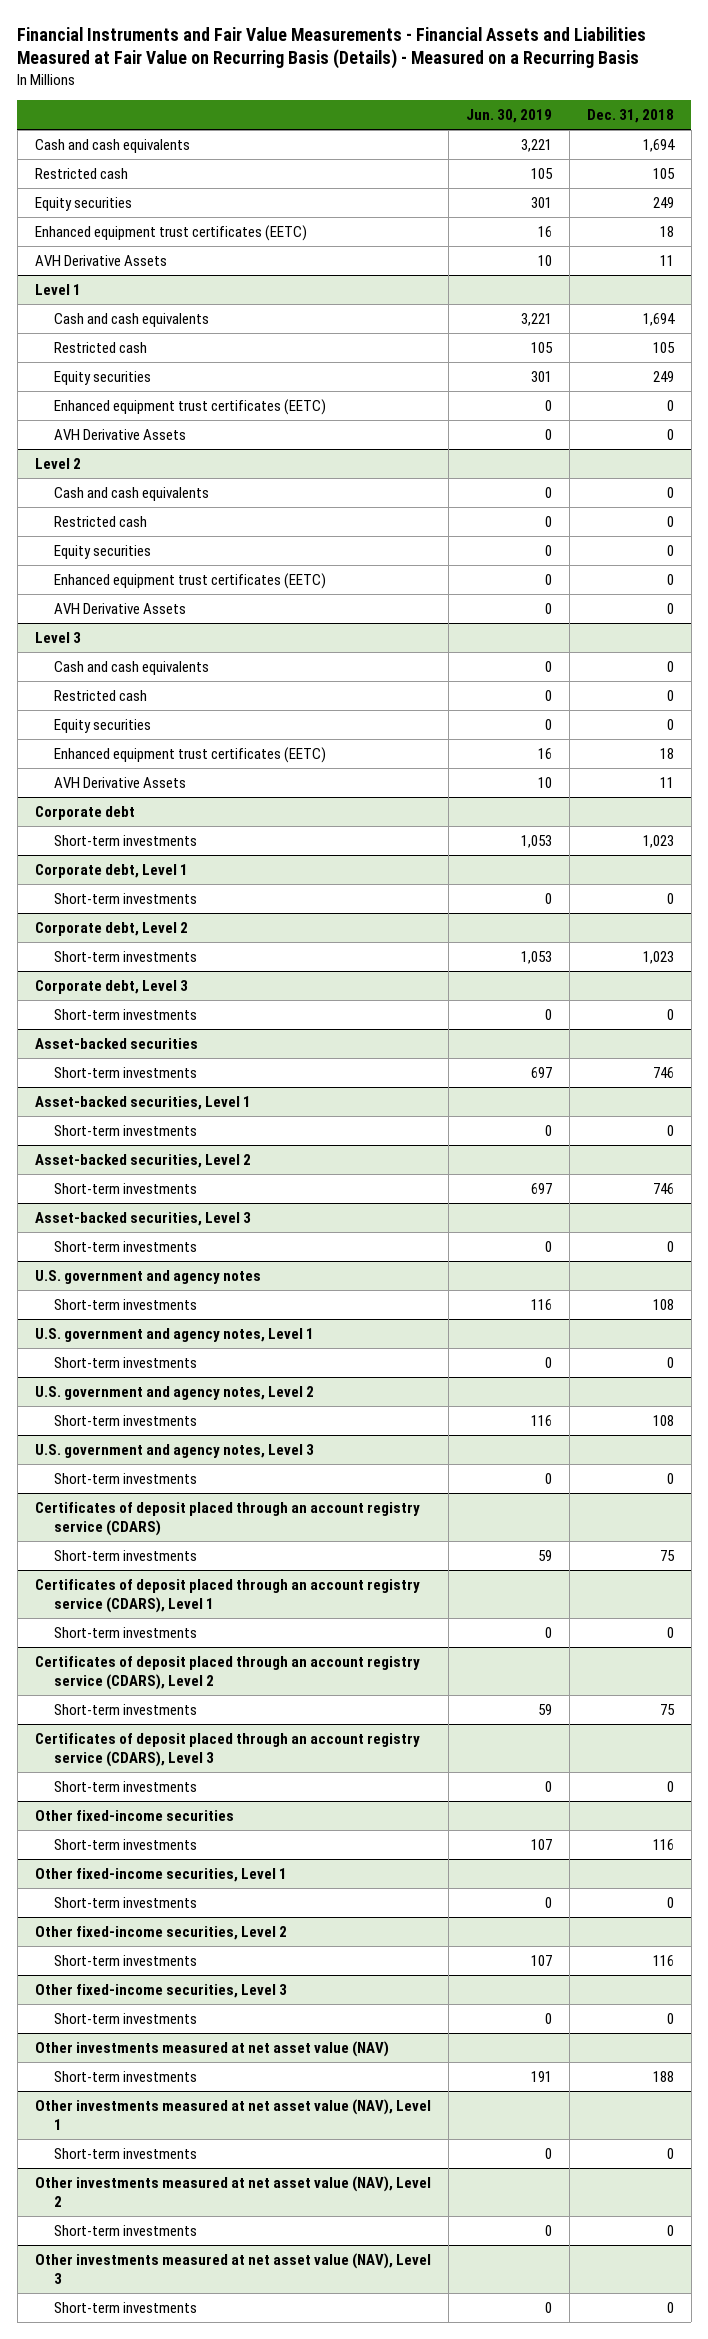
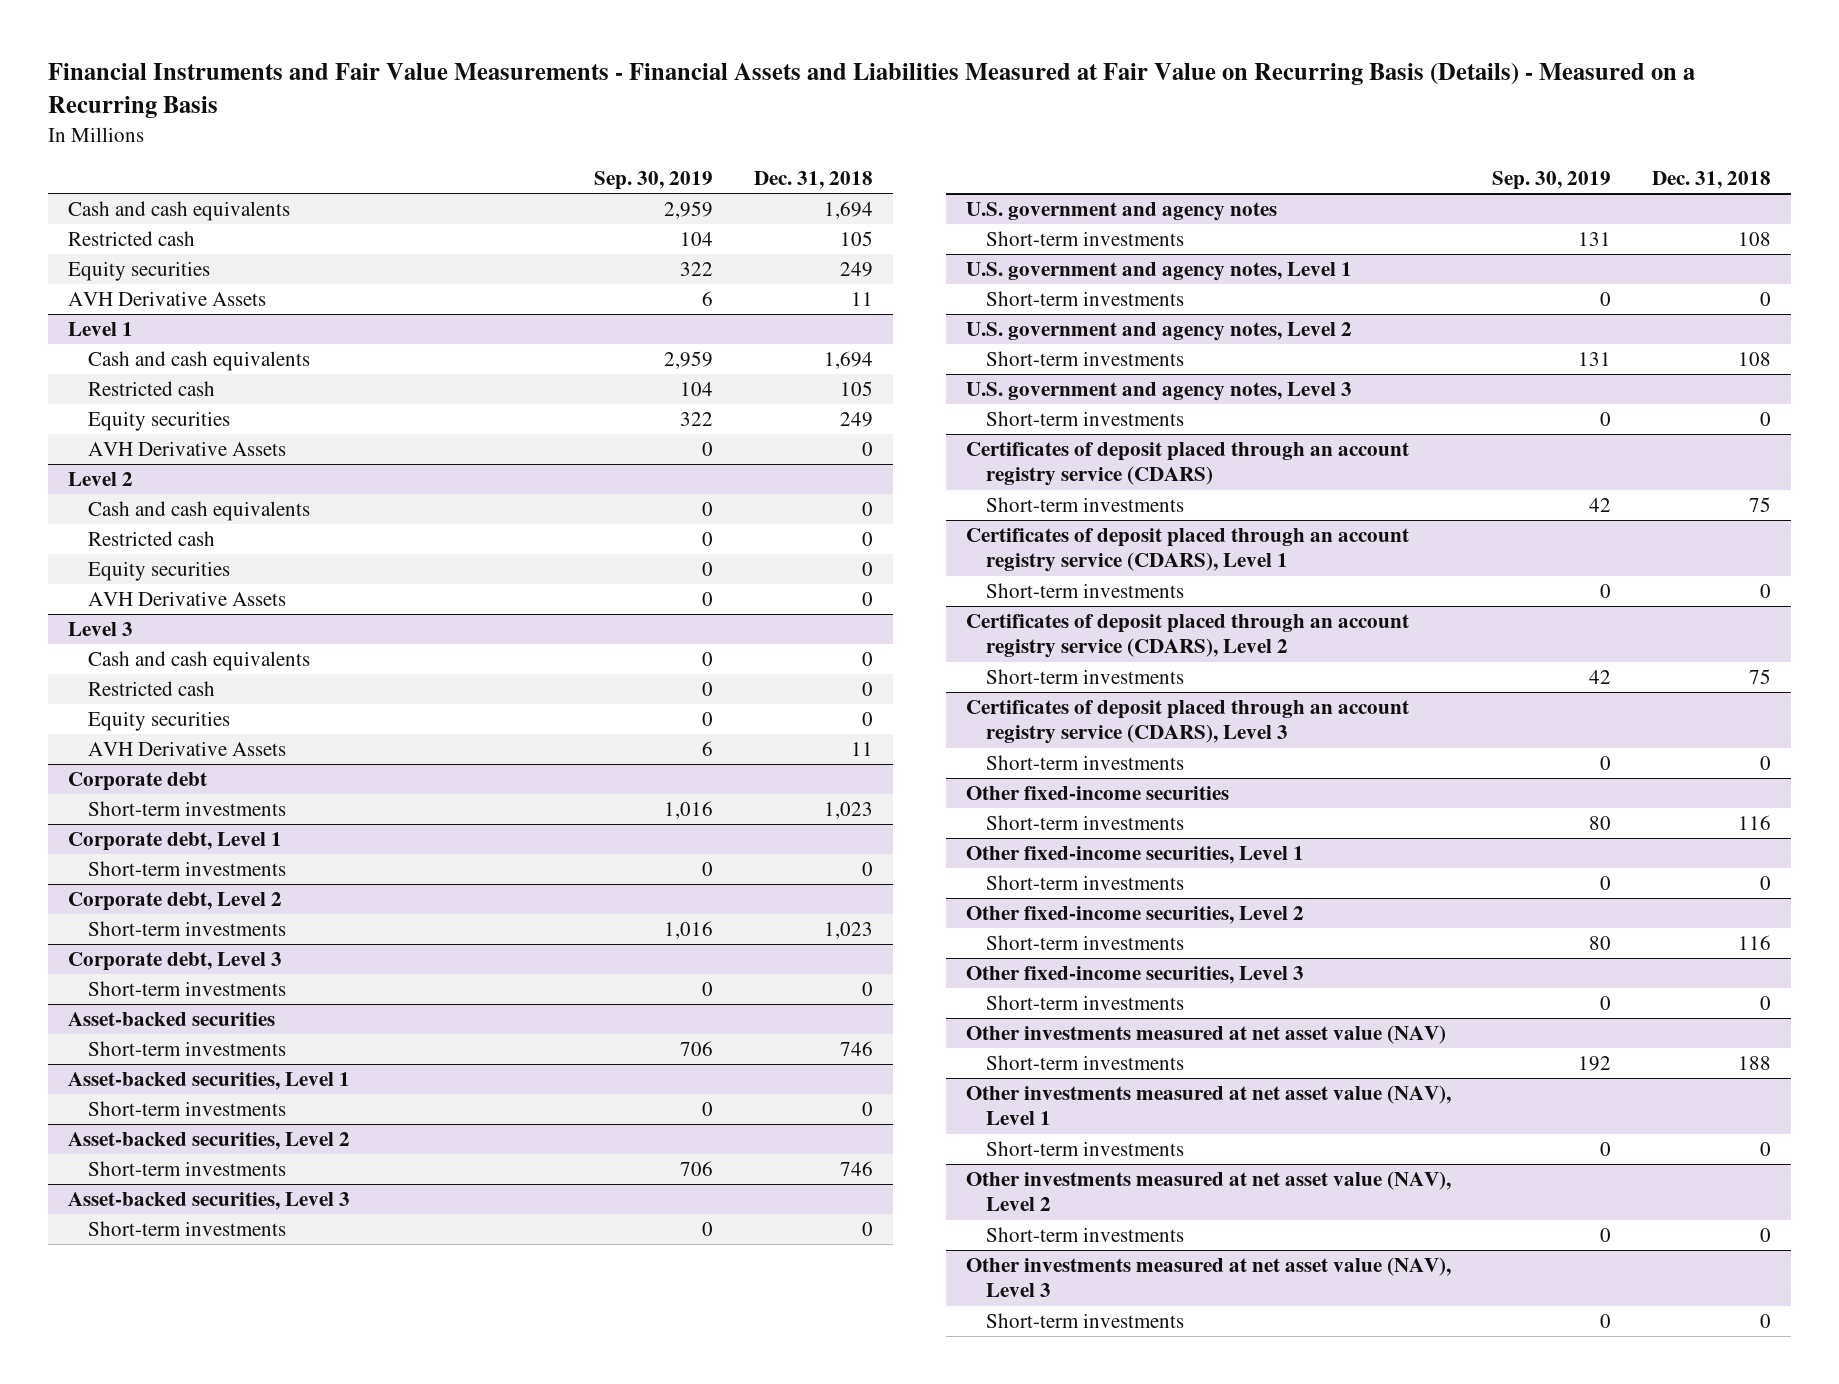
- | Jun. 30, 2019 | Dec. 31, 2018
+ | Sep. 30, 2019 | Dec. 31, 2018
- Enhanced equipment trust certificates (EETC) | 16 | 18
@ Level 1
- Enhanced equipment trust certificates (EETC) | 0 | 0
@ Level 2
- Enhanced equipment trust certificates (EETC) | 0 | 0
@ Level 3
- Enhanced equipment trust certificates (EETC) | 16 | 18

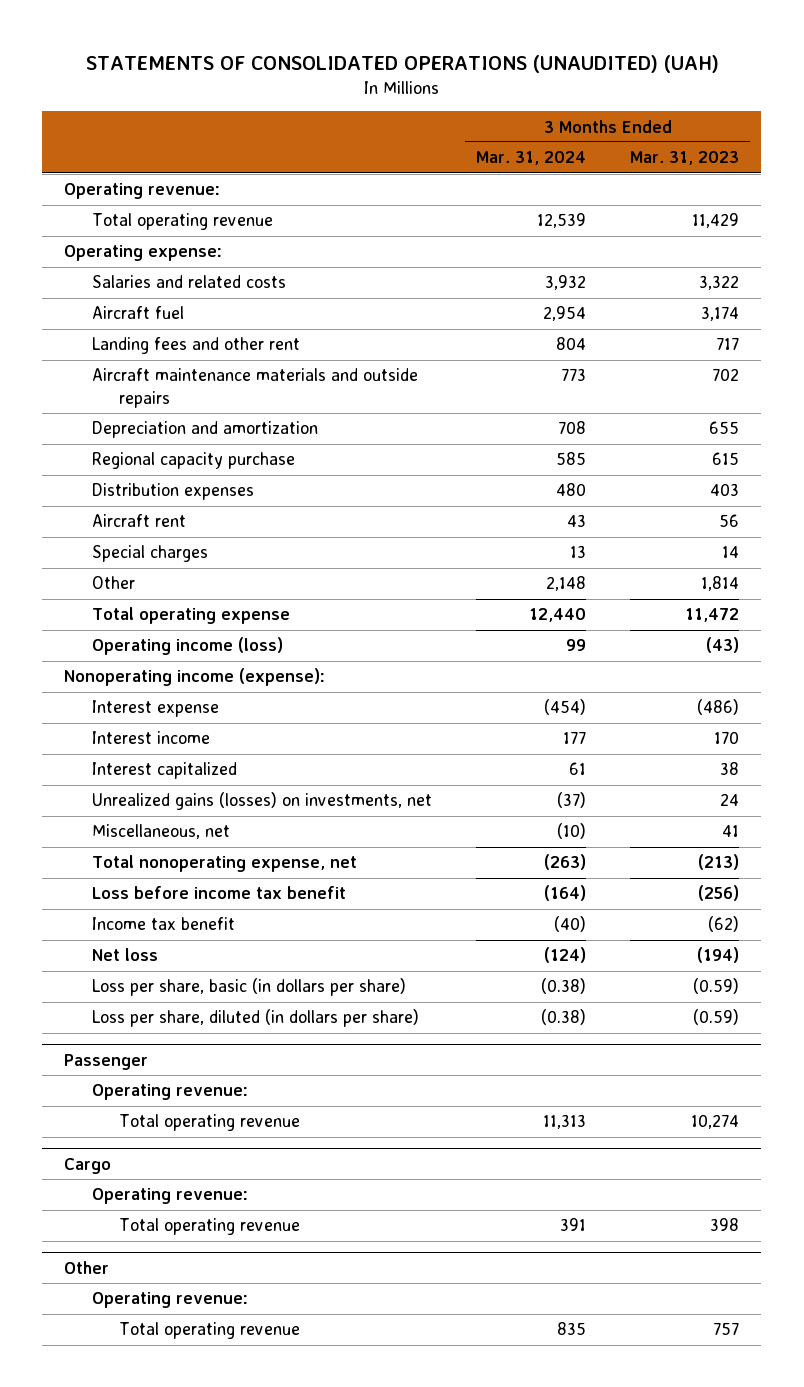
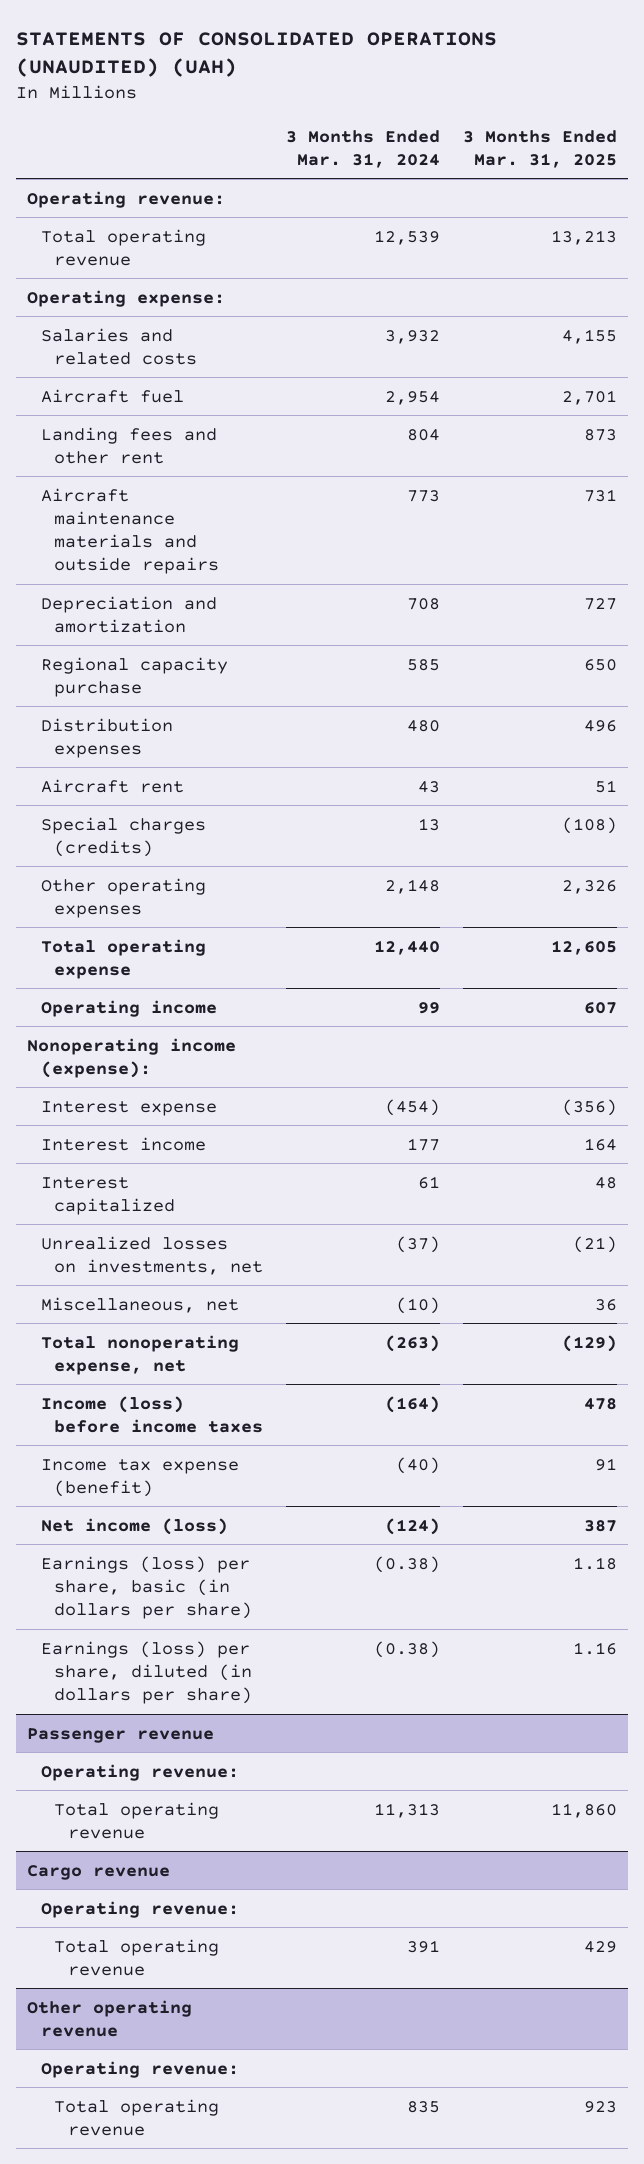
- | 3 Months Ended Mar. 31, 2024 | 3 Months Ended Mar. 31, 2023
+ | 3 Months Ended Mar. 31, 2024 | 3 Months Ended Mar. 31, 2025
- Special charges | 13 | 14
- Other | 2,148 | 1,814
+ Special charges (credits) | 13 | (108)
+ Other operating expenses | 2,148 | 2,326
- Operating income (loss) | 99 | (43)
+ Operating income | 99 | 607
- Unrealized gains (losses) on investments, net | (37) | 24
+ Unrealized losses on investments, net | (37) | (21)
- Loss before income tax benefit | (164) | (256)
- Income tax benefit | (40) | (62)
- Net loss | (124) | (194)
- Loss per share, basic (in dollars per share) | (0.38) | (0.59)
- Loss per share, diluted (in dollars per share) | (0.38) | (0.59)
- Passenger
+ Income (loss) before income taxes | (164) | 478
+ Income tax expense (benefit) | (40) | 91
+ Net income (loss) | (124) | 387
+ Earnings (loss) per share, basic (in dollars per share) | (0.38) | 1.18
+ Earnings (loss) per share, diluted (in dollars per share) | (0.38) | 1.16
+ Passenger revenue
- Cargo
+ Cargo revenue
- Other
+ Other operating revenue

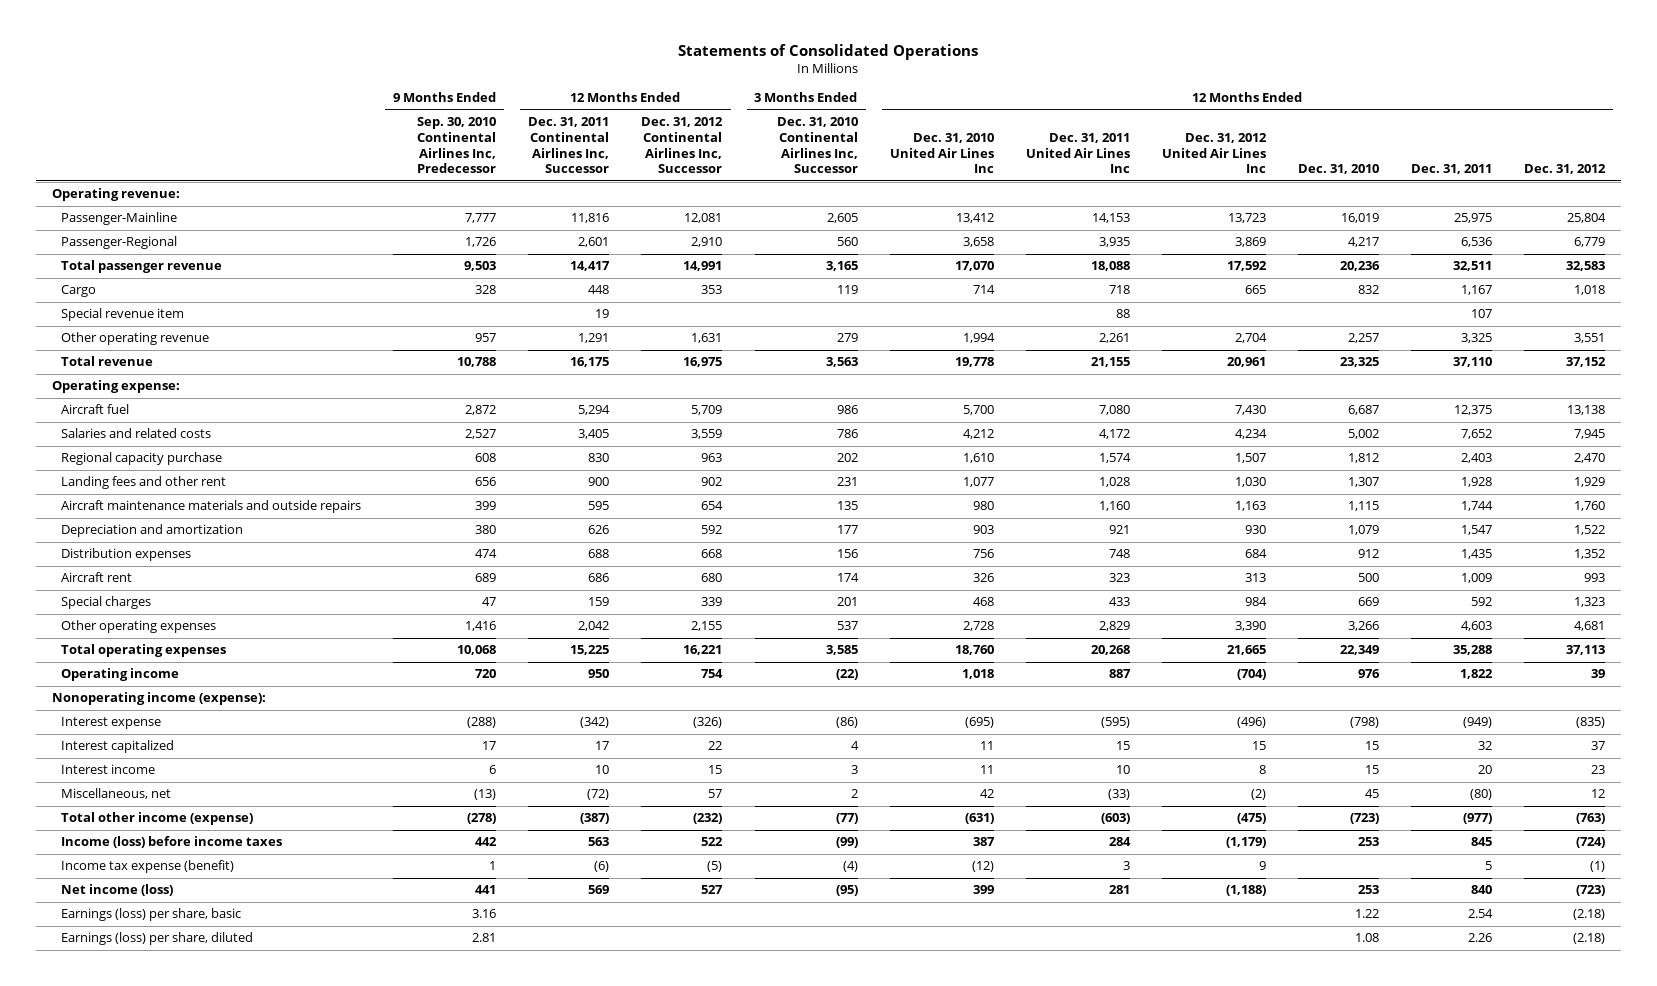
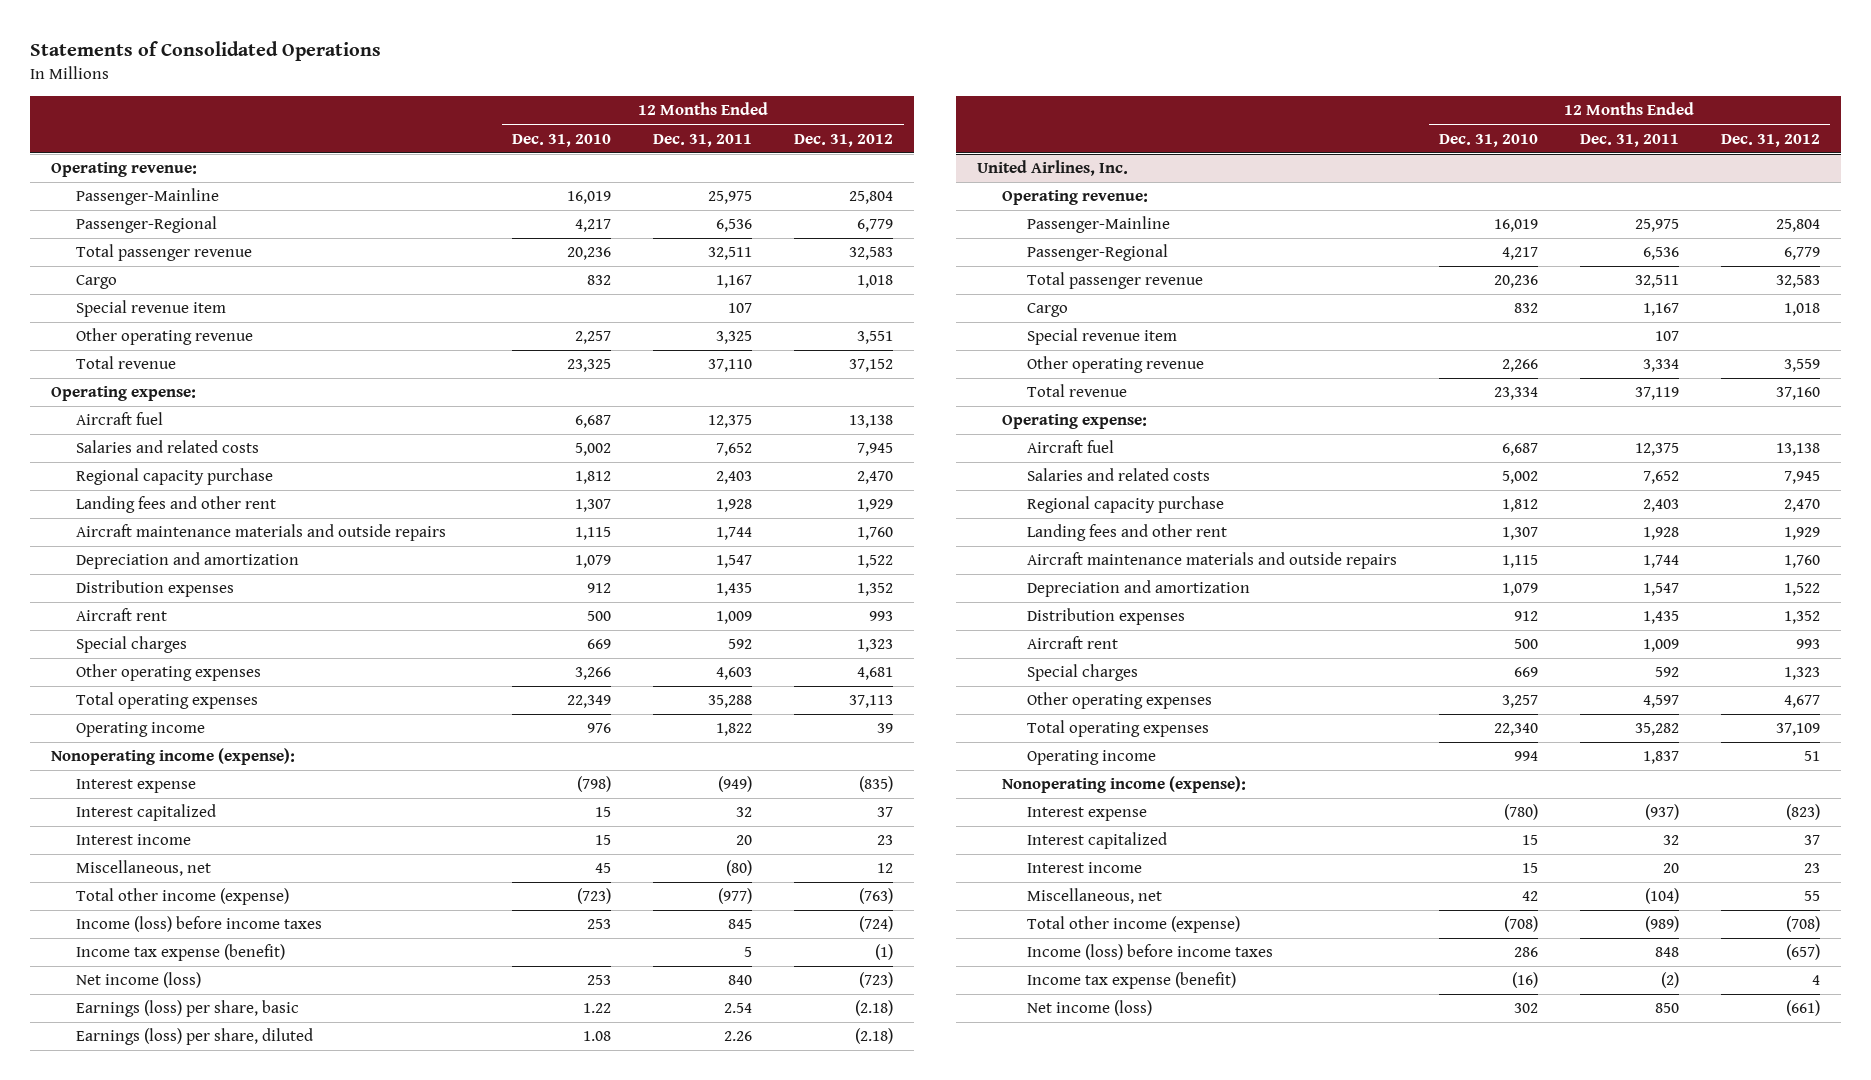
- | 9 Months Ended Sep. 30, 2010 Continental Airlines Inc, Predecessor | 12 Months Ended Dec. 31, 2011 Continental Airlines Inc, Successor | 12 Months Ended Dec. 31, 2012 Continental Airlines Inc, Successor | 3 Months Ended Dec. 31, 2010 Continental Airlines Inc, Successor | 12 Months Ended Dec. 31, 2010 United Air Lines Inc | 12 Months Ended Dec. 31, 2011 United Air Lines Inc | 12 Months Ended Dec. 31, 2012 United Air Lines Inc | 12 Months Ended Dec. 31, 2010 | 12 Months Ended Dec. 31, 2011 | 12 Months Ended Dec. 31, 2012
+ | 12 Months Ended Dec. 31, 2010 | 12 Months Ended Dec. 31, 2011 | 12 Months Ended Dec. 31, 2012
+ United Airlines, Inc.
+ Operating revenue:
+ Passenger-Mainline | 16,019 | 25,975 | 25,804
+ Passenger-Regional | 4,217 | 6,536 | 6,779
+ Total passenger revenue | 20,236 | 32,511 | 32,583
+ Cargo | 832 | 1,167 | 1,018
+ Special revenue item | | 107 |
+ Other operating revenue | 2,266 | 3,334 | 3,559
+ Total revenue | 23,334 | 37,119 | 37,160
+ Operating expense:
+ Aircraft fuel | 6,687 | 12,375 | 13,138
+ Salaries and related costs | 5,002 | 7,652 | 7,945
+ Regional capacity purchase | 1,812 | 2,403 | 2,470
+ Landing fees and other rent | 1,307 | 1,928 | 1,929
+ Aircraft maintenance materials and outside repairs | 1,115 | 1,744 | 1,760
+ Depreciation and amortization | 1,079 | 1,547 | 1,522
+ Distribution expenses | 912 | 1,435 | 1,352
+ Aircraft rent | 500 | 1,009 | 993
+ Special charges | 669 | 592 | 1,323
+ Other operating expenses | 3,257 | 4,597 | 4,677
+ Total operating expenses | 22,340 | 35,282 | 37,109
+ Operating income | 994 | 1,837 | 51
+ Nonoperating income (expense):
+ Interest expense | (780) | (937) | (823)
+ Interest capitalized | 15 | 32 | 37
+ Interest income | 15 | 20 | 23
+ Miscellaneous, net | 42 | (104) | 55
+ Total other income (expense) | (708) | (989) | (708)
+ Income (loss) before income taxes | 286 | 848 | (657)
+ Income tax expense (benefit) | (16) | (2) | 4
+ Net income (loss) | 302 | 850 | (661)

